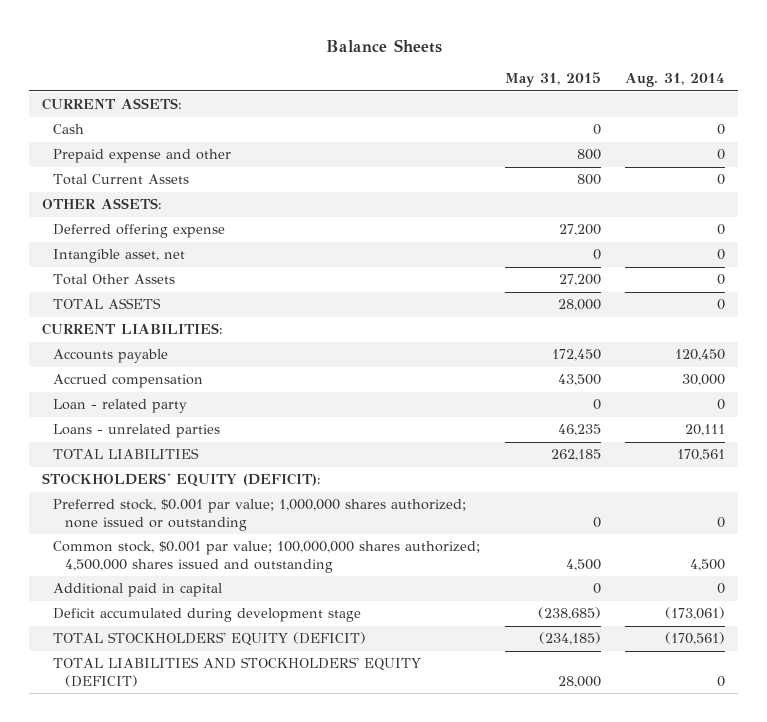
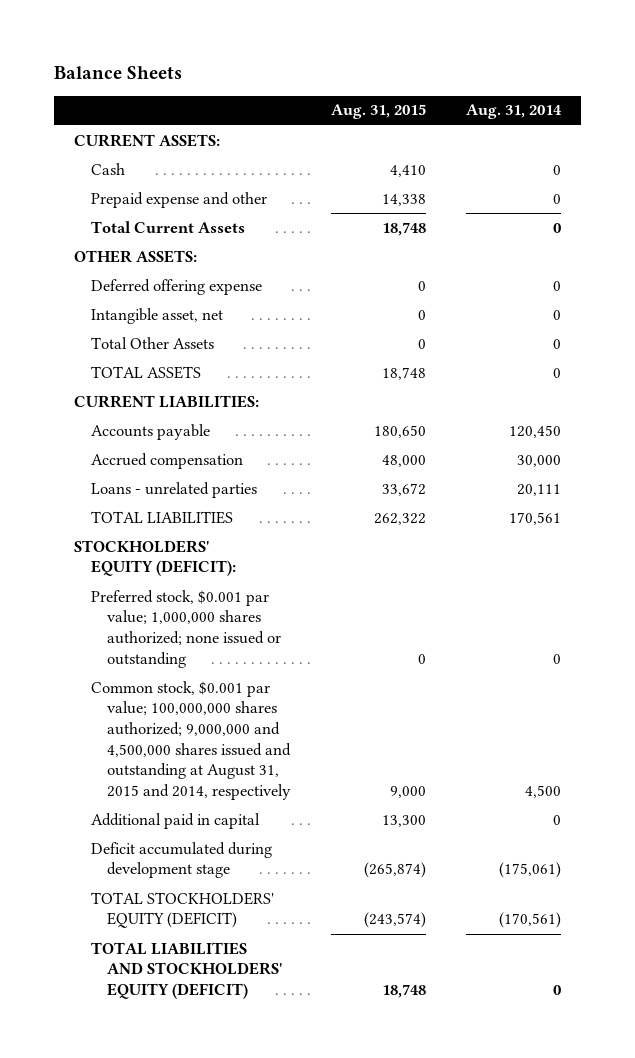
- | May 31, 2015 | Aug. 31, 2014
+ | Aug. 31, 2015 | Aug. 31, 2014
- Loan - related party | 0 | 0
- Common stock, $0.001 par value; 100,000,000 shares authorized; 4,500,000 shares issued and outstanding | 4,500 | 4,500
+ Common stock, $0.001 par value; 100,000,000 shares authorized; 9,000,000 and 4,500,000 shares issued and outstanding at August 31, 2015 and 2014, respectively | 9,000 | 4,500
- Deficit accumulated during development stage | (238,685) | (173,061)
+ Deficit accumulated during development stage | (265,874) | (175,061)

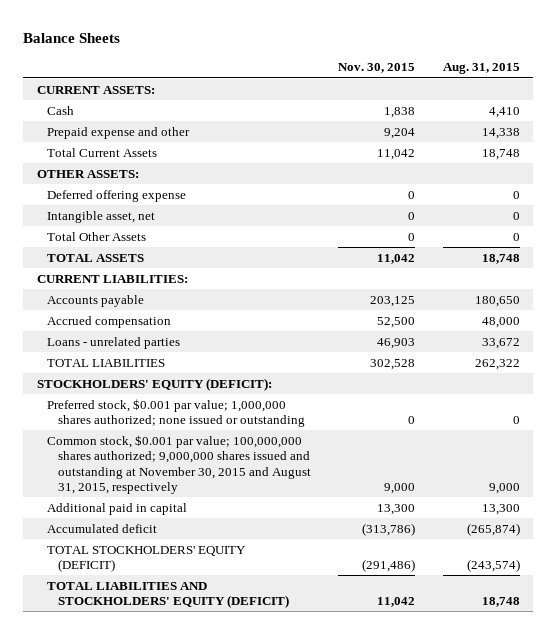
- | Aug. 31, 2015 | Aug. 31, 2014
+ | Nov. 30, 2015 | Aug. 31, 2015
- Common stock, $0.001 par value; 100,000,000 shares authorized; 9,000,000 and 4,500,000 shares issued and outstanding at August 31, 2015 and 2014, respectively | 9,000 | 4,500
+ Common stock, $0.001 par value; 100,000,000 shares authorized; 9,000,000 shares issued and outstanding at November 30, 2015 and August 31, 2015, respectively | 9,000 | 9,000
- Deficit accumulated during development stage | (265,874) | (175,061)
+ Accumulated deficit | (313,786) | (265,874)

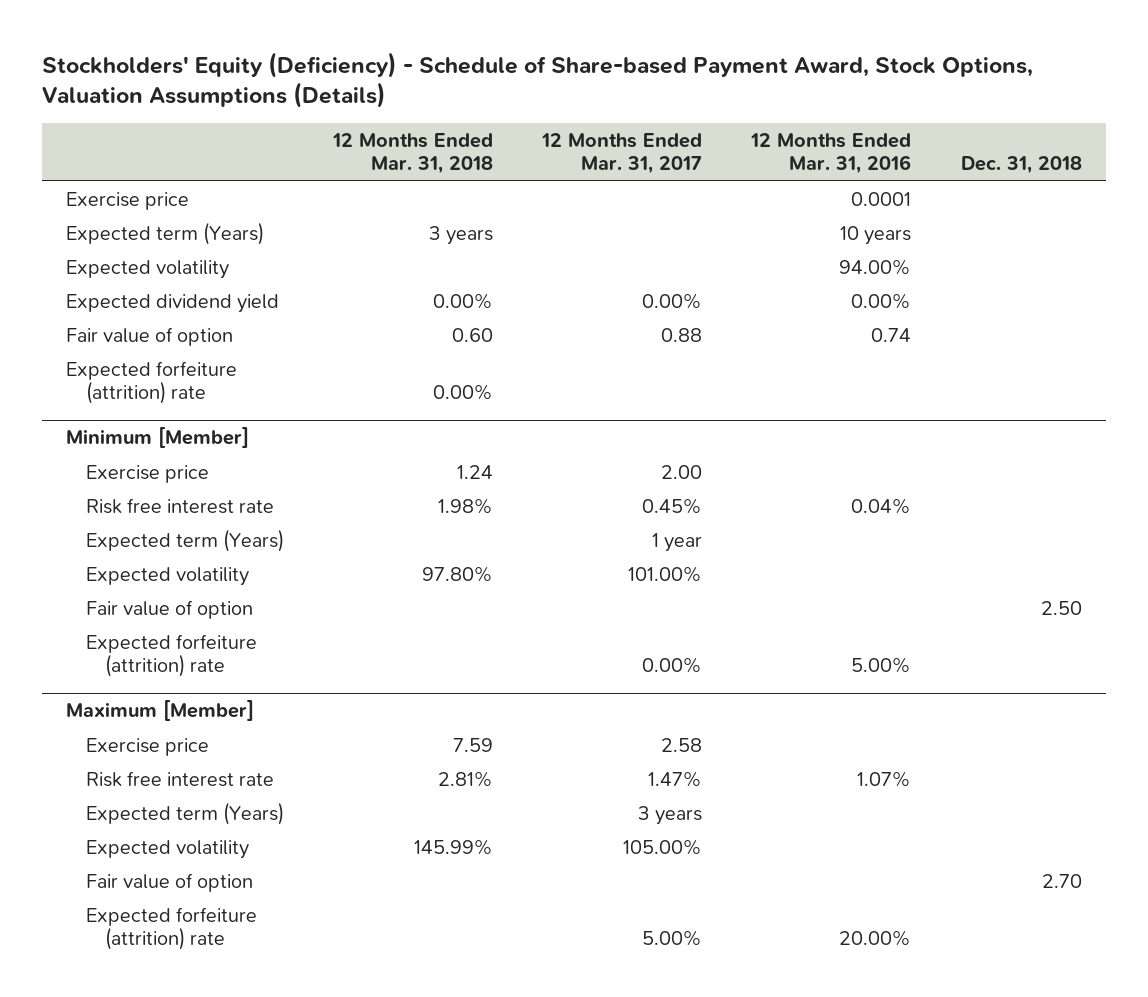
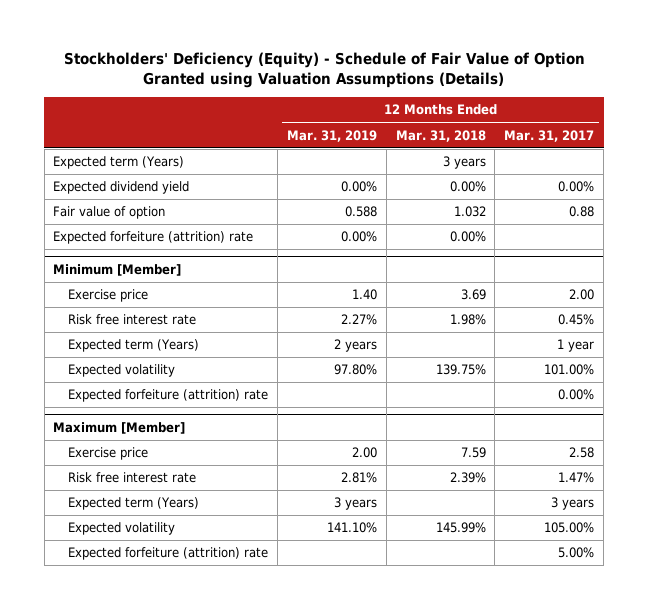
- Stockholders' Equity (Deficiency) - Schedule of Share-based Payment Award, Stock Options, Valuation Assumptions (Details)
+ Stockholders' Deficiency (Equity) - Schedule of Fair Value of Option Granted using Valuation Assumptions (Details)
- | 12 Months Ended Mar. 31, 2018 | 12 Months Ended Mar. 31, 2017 | 12 Months Ended Mar. 31, 2016 | Dec. 31, 2018
+ | 12 Months Ended Mar. 31, 2019 | 12 Months Ended Mar. 31, 2018 | 12 Months Ended Mar. 31, 2017
- Exercise price | | | 0.0001 |
- Expected volatility | | | 94.00% |
- Fair value of option | 0.60 | 0.88 | 0.74 |
+ Fair value of option | 0.588 | 1.032 | 0.88
@ Minimum [Member]
- Exercise price | 1.24 | 2.00 | |
+ Exercise price | 1.40 | 3.69 | 2.00
- Expected volatility | 97.80% | 101.00% | |
- Fair value of option | | | | 2.50
+ Expected volatility | 97.80% | 139.75% | 101.00%
@ Maximum [Member]
- Risk free interest rate | 2.81% | 1.47% | 1.07% |
+ Risk free interest rate | 2.81% | 2.39% | 1.47%
- Fair value of option | | | | 2.70

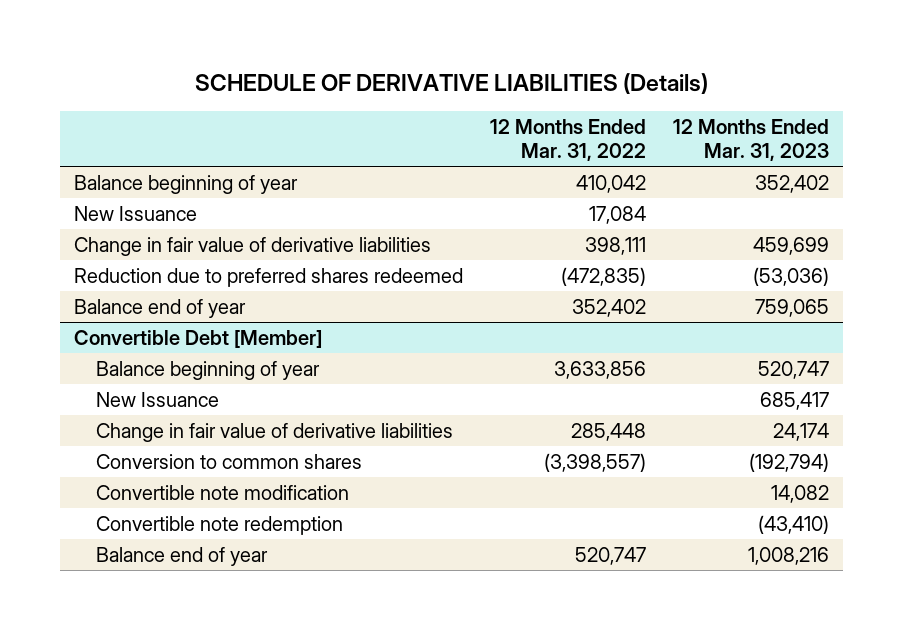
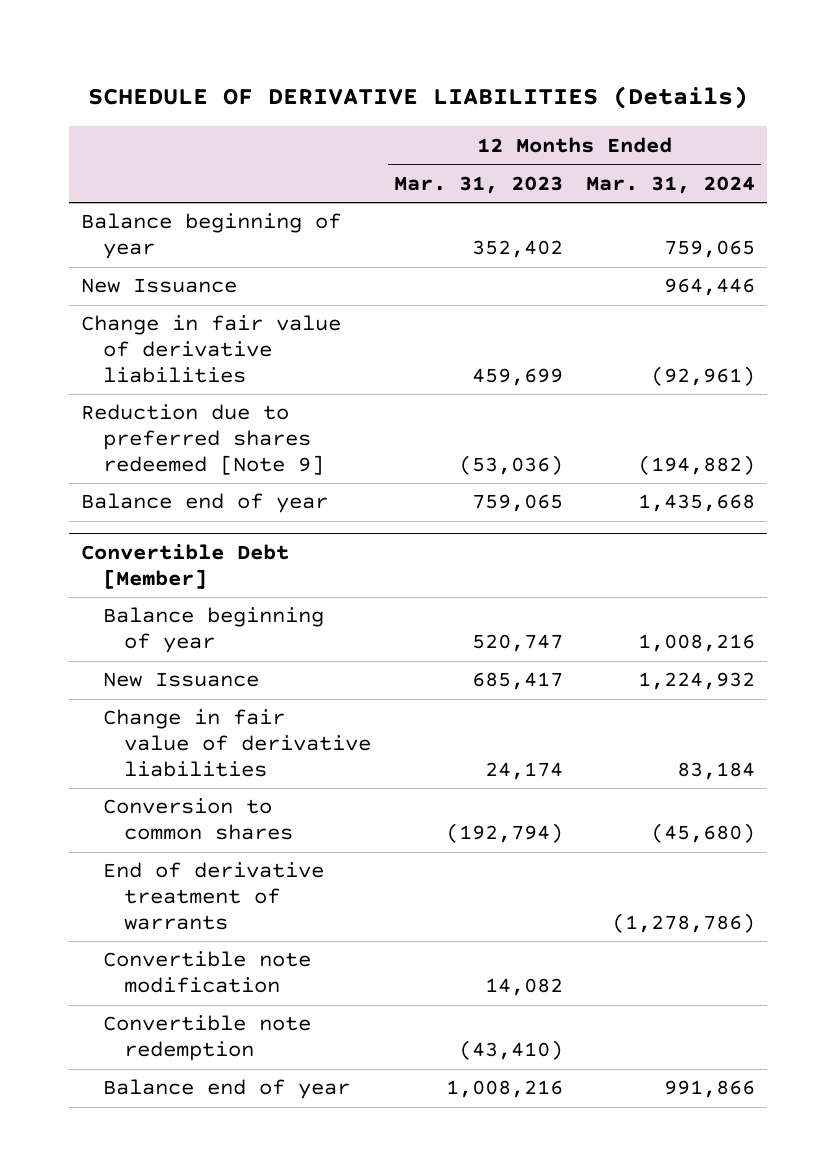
- | 12 Months Ended Mar. 31, 2022 | 12 Months Ended Mar. 31, 2023
+ | 12 Months Ended Mar. 31, 2023 | 12 Months Ended Mar. 31, 2024
- Reduction due to preferred shares redeemed | (472,835) | (53,036)
+ Reduction due to preferred shares redeemed [Note 9] | (53,036) | (194,882)
@ Convertible Debt [Member]
+ End of derivative treatment of warrants | | (1,278,786)

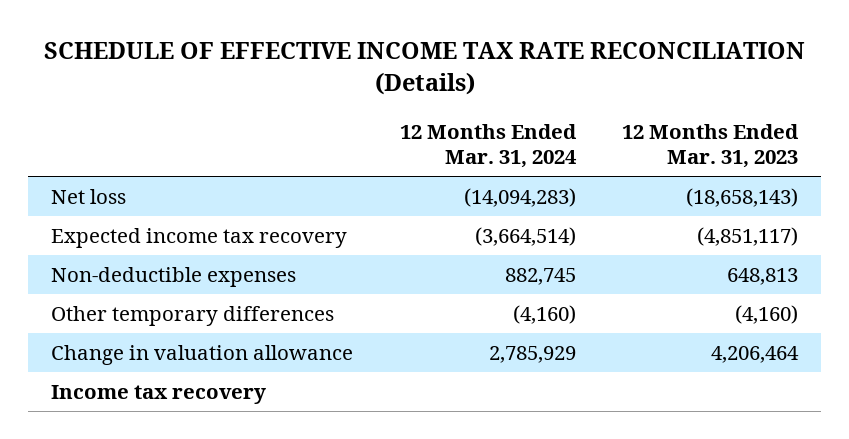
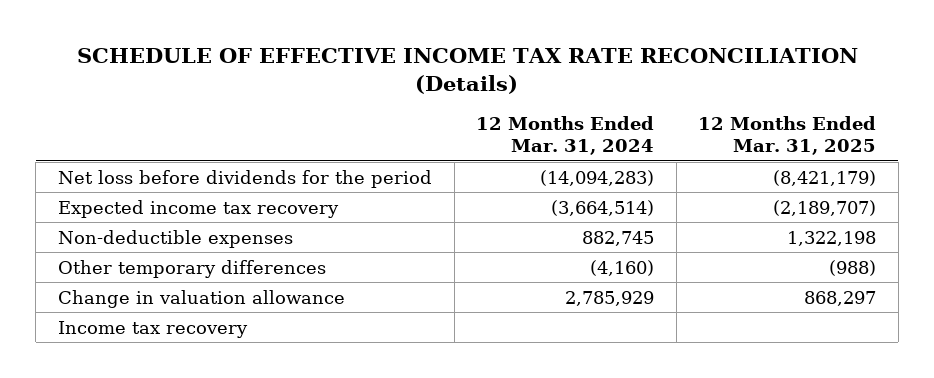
- | 12 Months Ended Mar. 31, 2024 | 12 Months Ended Mar. 31, 2023
+ | 12 Months Ended Mar. 31, 2024 | 12 Months Ended Mar. 31, 2025
- Net loss | (14,094,283) | (18,658,143)
+ Net loss before dividends for the period | (14,094,283) | (8,421,179)

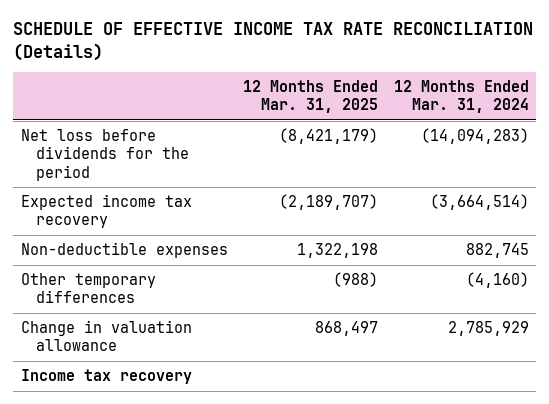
- | 12 Months Ended Mar. 31, 2024 | 12 Months Ended Mar. 31, 2025
+ | 12 Months Ended Mar. 31, 2025 | 12 Months Ended Mar. 31, 2024
- Change in valuation allowance | 2,785,929 | 868,297
+ Change in valuation allowance | 868,497 | 2,785,929

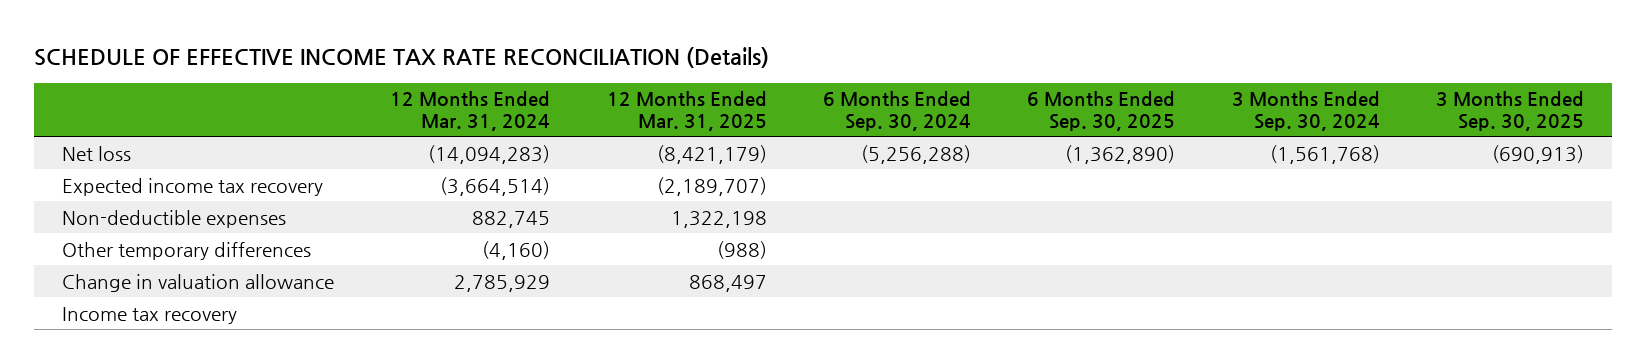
- | 12 Months Ended Mar. 31, 2025 | 12 Months Ended Mar. 31, 2024
+ | 12 Months Ended Mar. 31, 2024 | 12 Months Ended Mar. 31, 2025 | 6 Months Ended Sep. 30, 2024 | 6 Months Ended Sep. 30, 2025 | 3 Months Ended Sep. 30, 2024 | 3 Months Ended Sep. 30, 2025
- Net loss before dividends for the period | (8,421,179) | (14,094,283)
+ Net loss | (14,094,283) | (8,421,179) | (5,256,288) | (1,362,890) | (1,561,768) | (690,913)

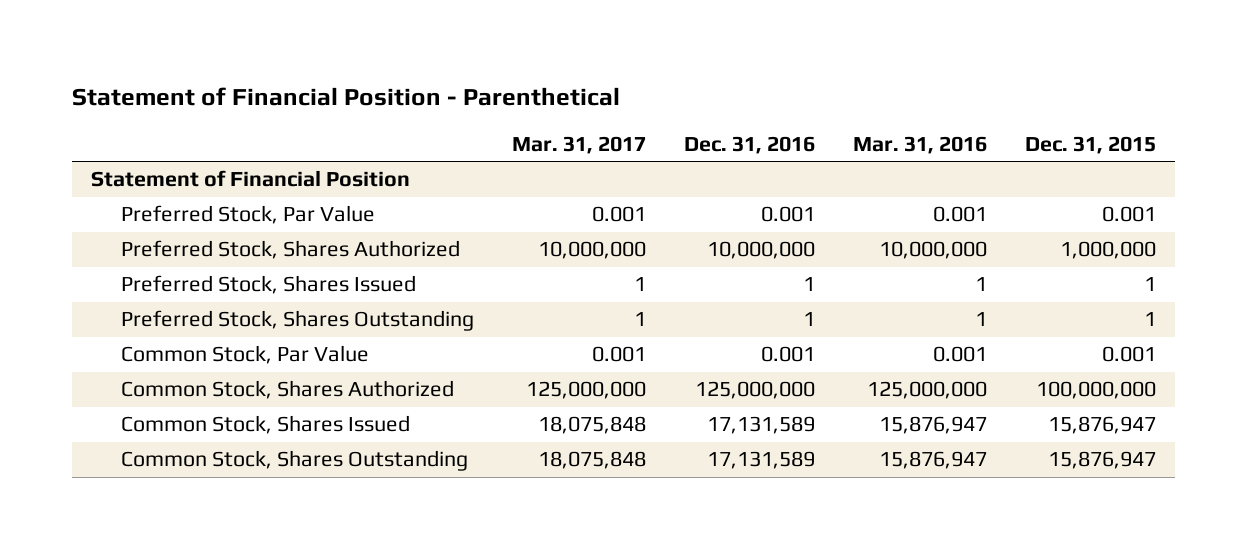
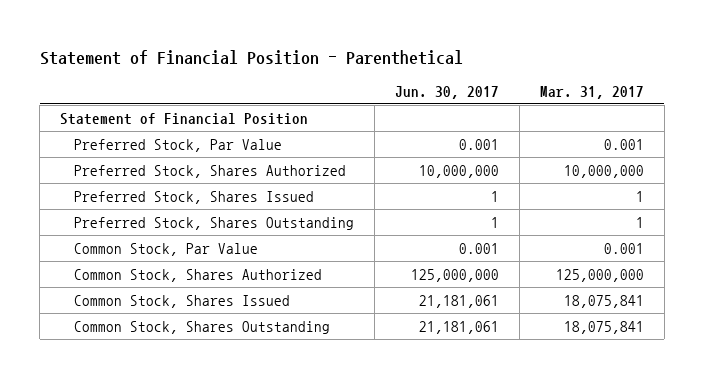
- | Mar. 31, 2017 | Dec. 31, 2016 | Mar. 31, 2016 | Dec. 31, 2015
+ | Jun. 30, 2017 | Mar. 31, 2017
- Common Stock, Shares Issued | 18,075,848 | 17,131,589 | 15,876,947 | 15,876,947
- Common Stock, Shares Outstanding | 18,075,848 | 17,131,589 | 15,876,947 | 15,876,947
+ Common Stock, Shares Issued | 21,181,061 | 18,075,841
+ Common Stock, Shares Outstanding | 21,181,061 | 18,075,841

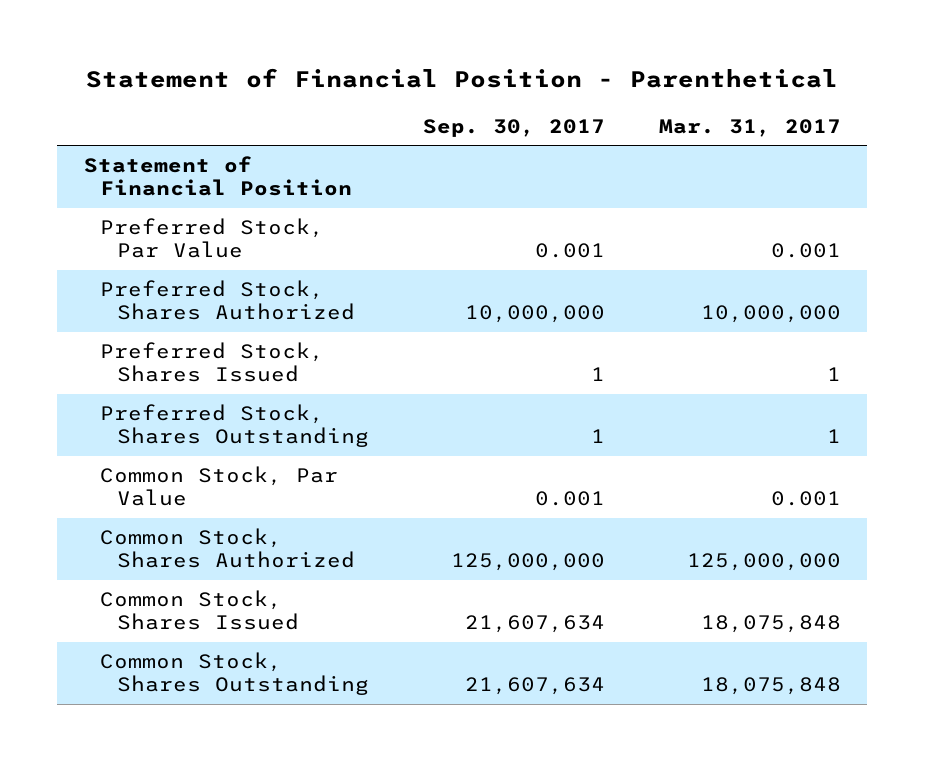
- | Jun. 30, 2017 | Mar. 31, 2017
+ | Sep. 30, 2017 | Mar. 31, 2017
- Common Stock, Shares Issued | 21,181,061 | 18,075,841
- Common Stock, Shares Outstanding | 21,181,061 | 18,075,841
+ Common Stock, Shares Issued | 21,607,634 | 18,075,848
+ Common Stock, Shares Outstanding | 21,607,634 | 18,075,848

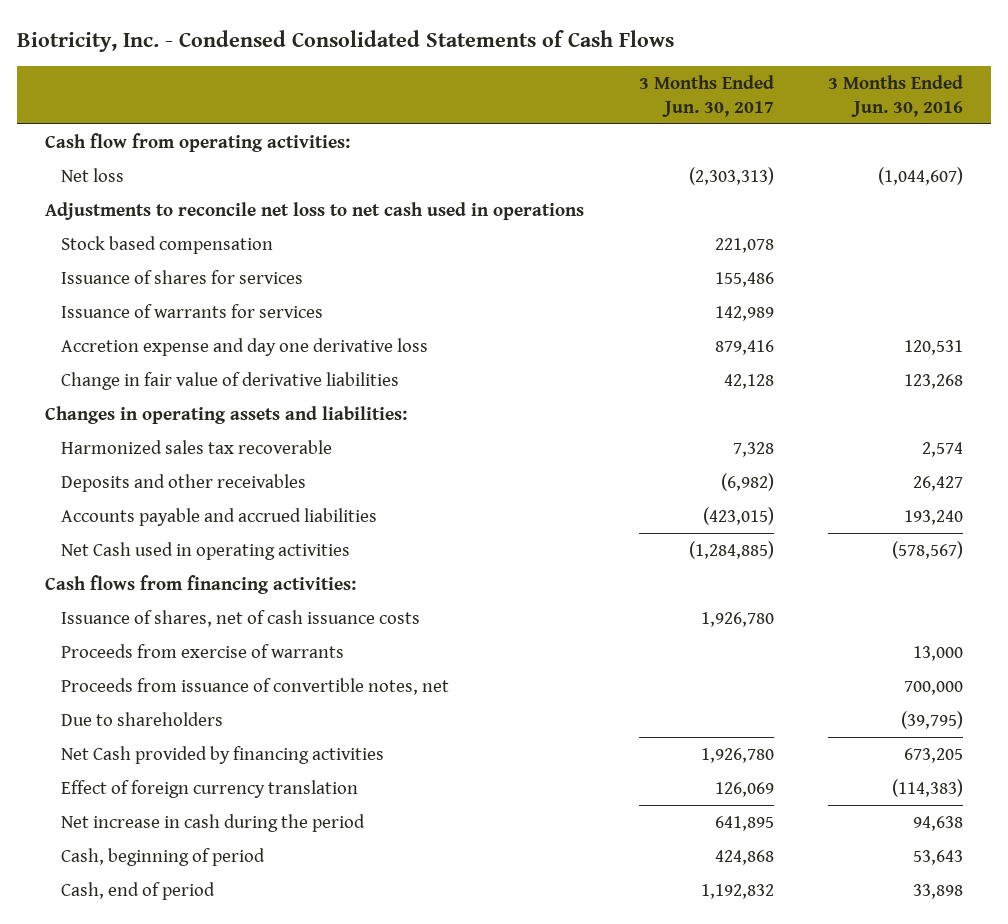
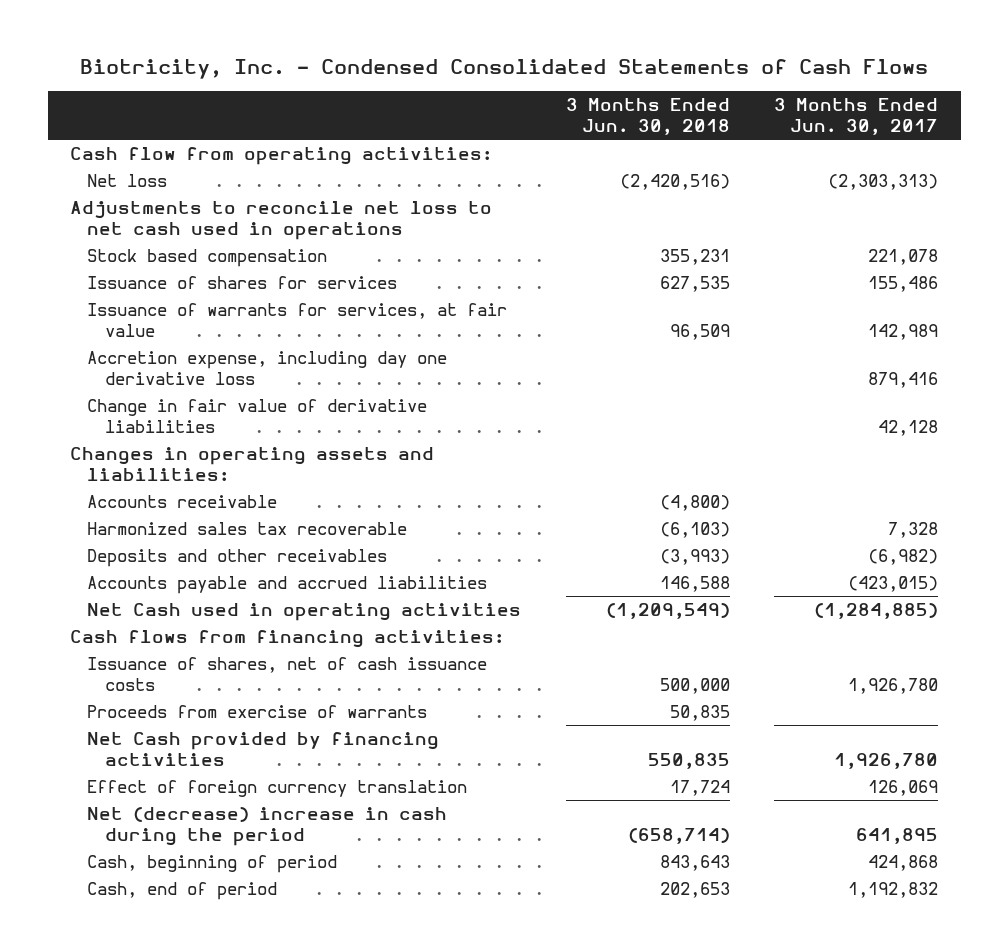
- | 3 Months Ended Jun. 30, 2017 | 3 Months Ended Jun. 30, 2016
+ | 3 Months Ended Jun. 30, 2018 | 3 Months Ended Jun. 30, 2017
- Issuance of warrants for services | 142,989 |
- Accretion expense and day one derivative loss | 879,416 | 120,531
+ Issuance of warrants for services, at fair value | 96,509 | 142,989
+ Accretion expense, including day one derivative loss | | 879,416
+ Accounts receivable | (4,800) |
- Proceeds from issuance of convertible notes, net | | 700,000
- Due to shareholders | | (39,795)
- Net increase in cash during the period | 641,895 | 94,638
+ Net (decrease) increase in cash during the period | (658,714) | 641,895

